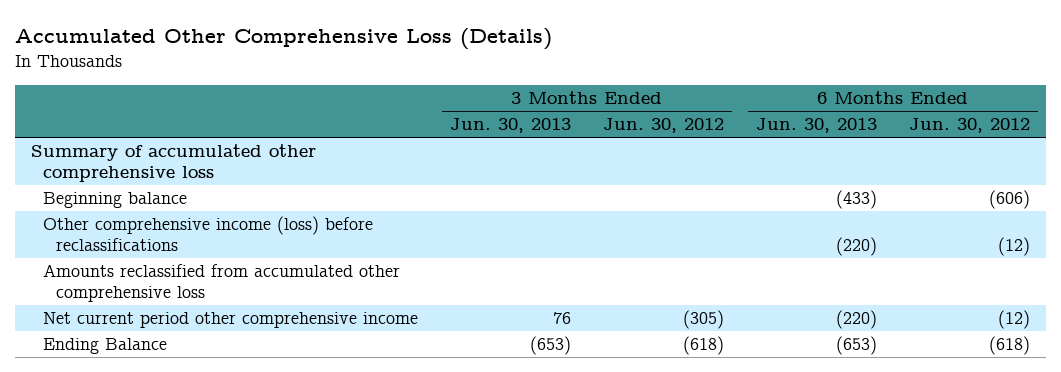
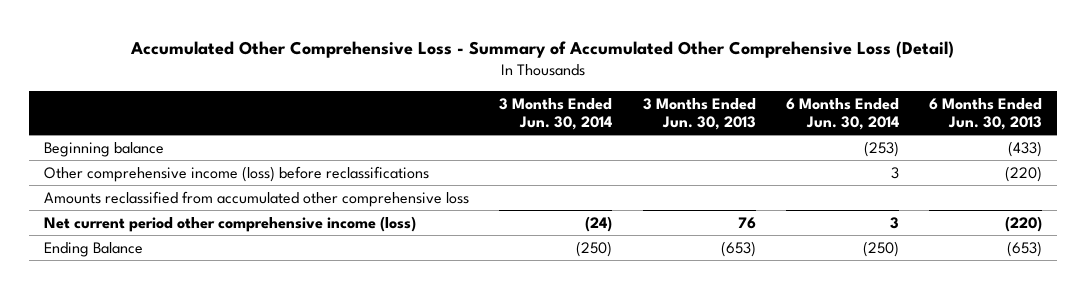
- Accumulated Other Comprehensive Loss (Details)
+ Accumulated Other Comprehensive Loss - Summary of Accumulated Other Comprehensive Loss (Detail)
- | 3 Months Ended Jun. 30, 2013 | 3 Months Ended Jun. 30, 2012 | 6 Months Ended Jun. 30, 2013 | 6 Months Ended Jun. 30, 2012
+ | 3 Months Ended Jun. 30, 2014 | 3 Months Ended Jun. 30, 2013 | 6 Months Ended Jun. 30, 2014 | 6 Months Ended Jun. 30, 2013
- Summary of accumulated other comprehensive loss
- Net current period other comprehensive income | 76 | (305) | (220) | (12)
+ Net current period other comprehensive income (loss) | (24) | 76 | 3 | (220)

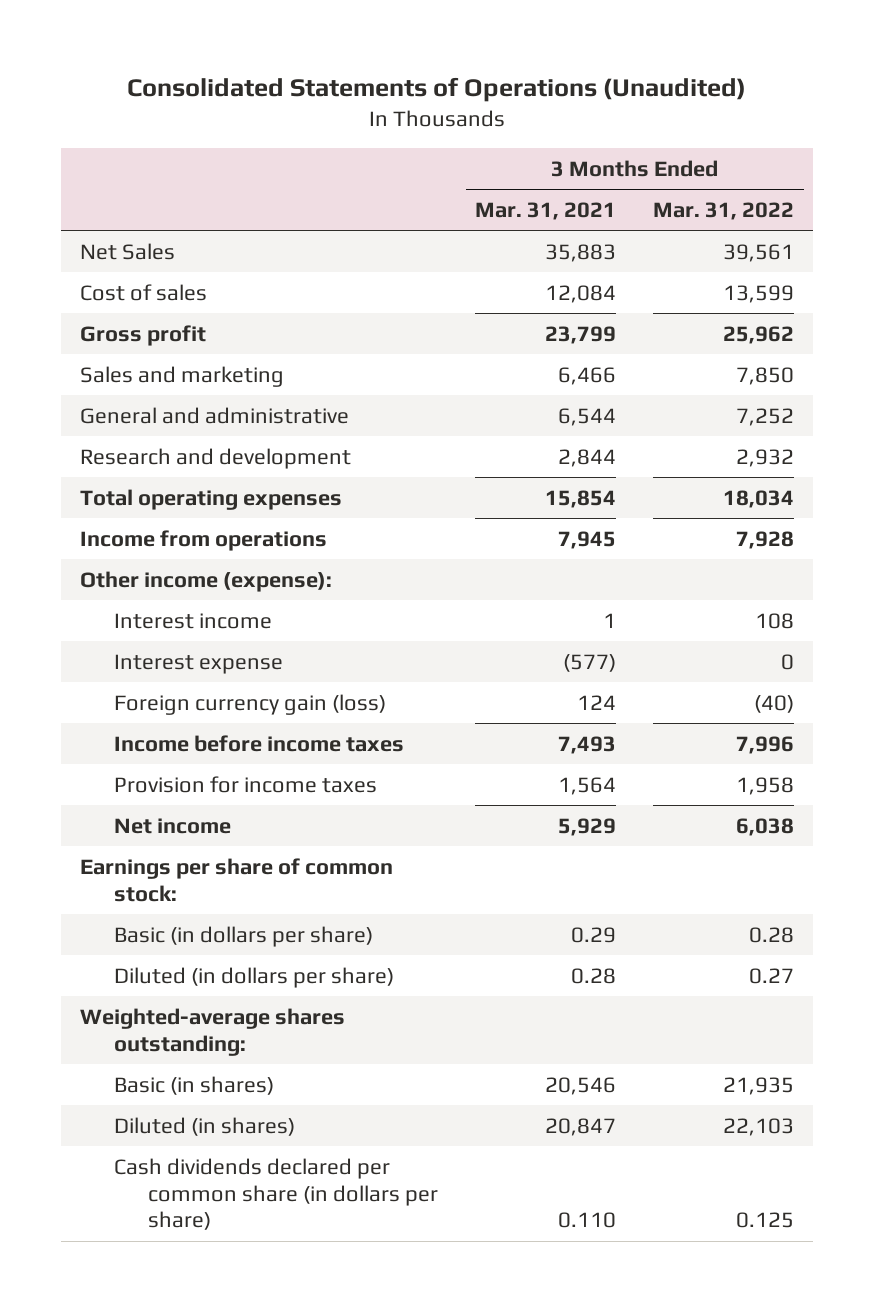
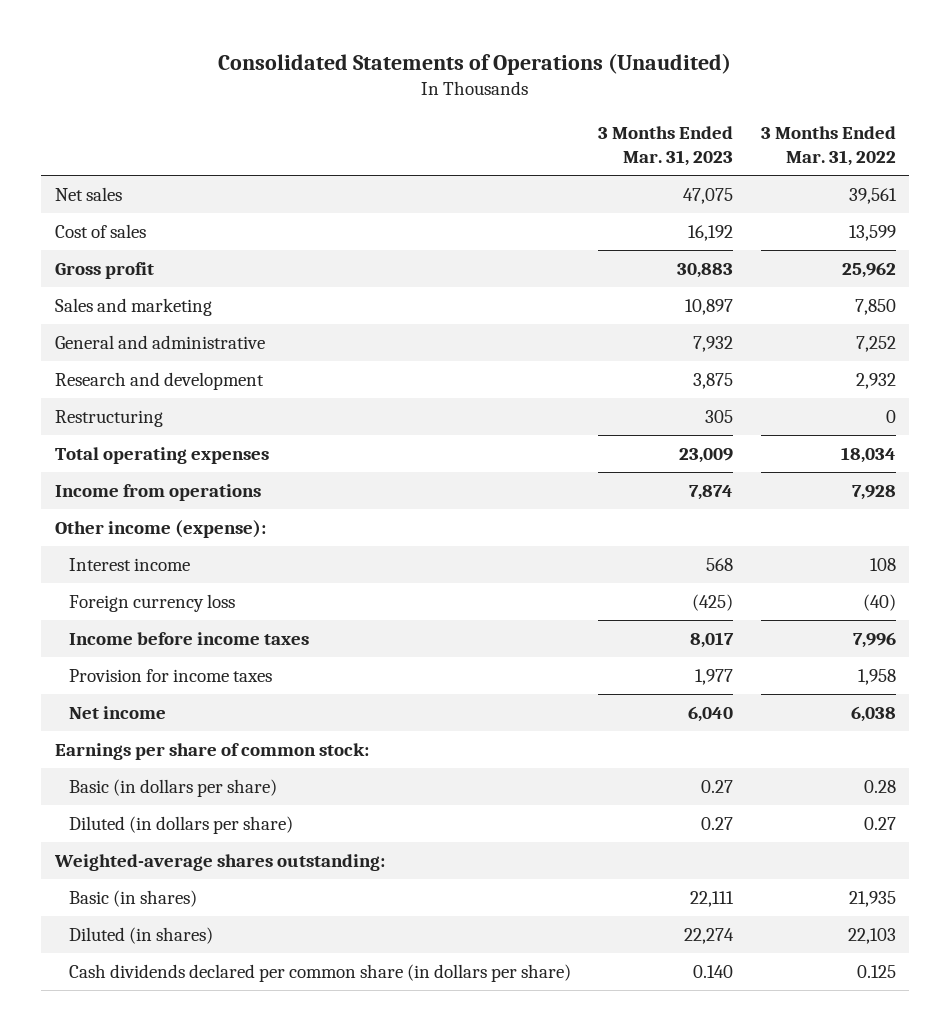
- | 3 Months Ended Mar. 31, 2021 | 3 Months Ended Mar. 31, 2022
+ | 3 Months Ended Mar. 31, 2023 | 3 Months Ended Mar. 31, 2022
- Net Sales | 35,883 | 39,561
+ Net sales | 47,075 | 39,561
+ Restructuring | 305 | 0
- Interest expense | (577) | 0
- Foreign currency gain (loss) | 124 | (40)
+ Foreign currency loss | (425) | (40)

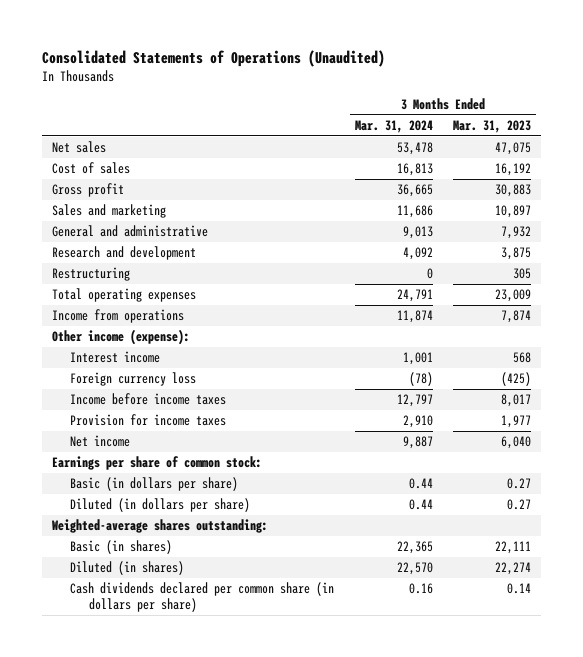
- | 3 Months Ended Mar. 31, 2023 | 3 Months Ended Mar. 31, 2022
+ | 3 Months Ended Mar. 31, 2024 | 3 Months Ended Mar. 31, 2023
- Cash dividends declared per common share (in dollars per share) | 0.140 | 0.125
+ Cash dividends declared per common share (in dollars per share) | 0.16 | 0.14

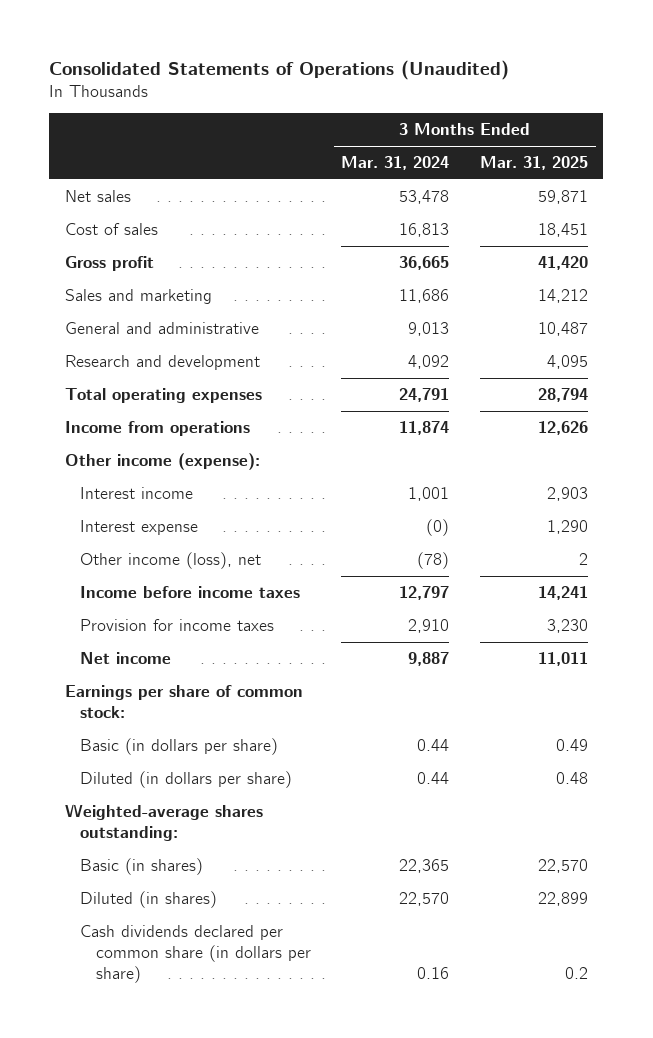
- | 3 Months Ended Mar. 31, 2024 | 3 Months Ended Mar. 31, 2023
+ | 3 Months Ended Mar. 31, 2024 | 3 Months Ended Mar. 31, 2025
- Restructuring | 0 | 305
- Foreign currency loss | (78) | (425)
+ Interest expense | (0) | 1,290
+ Other income (loss), net | (78) | 2

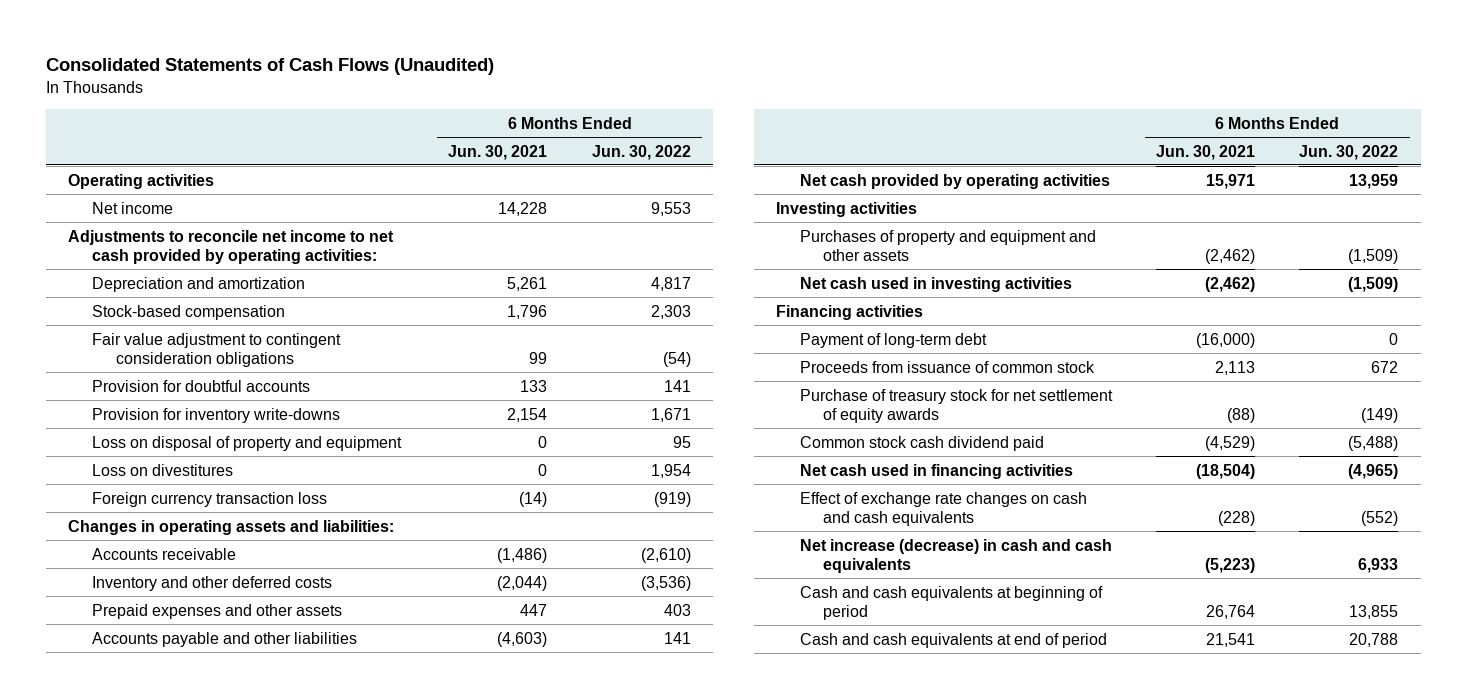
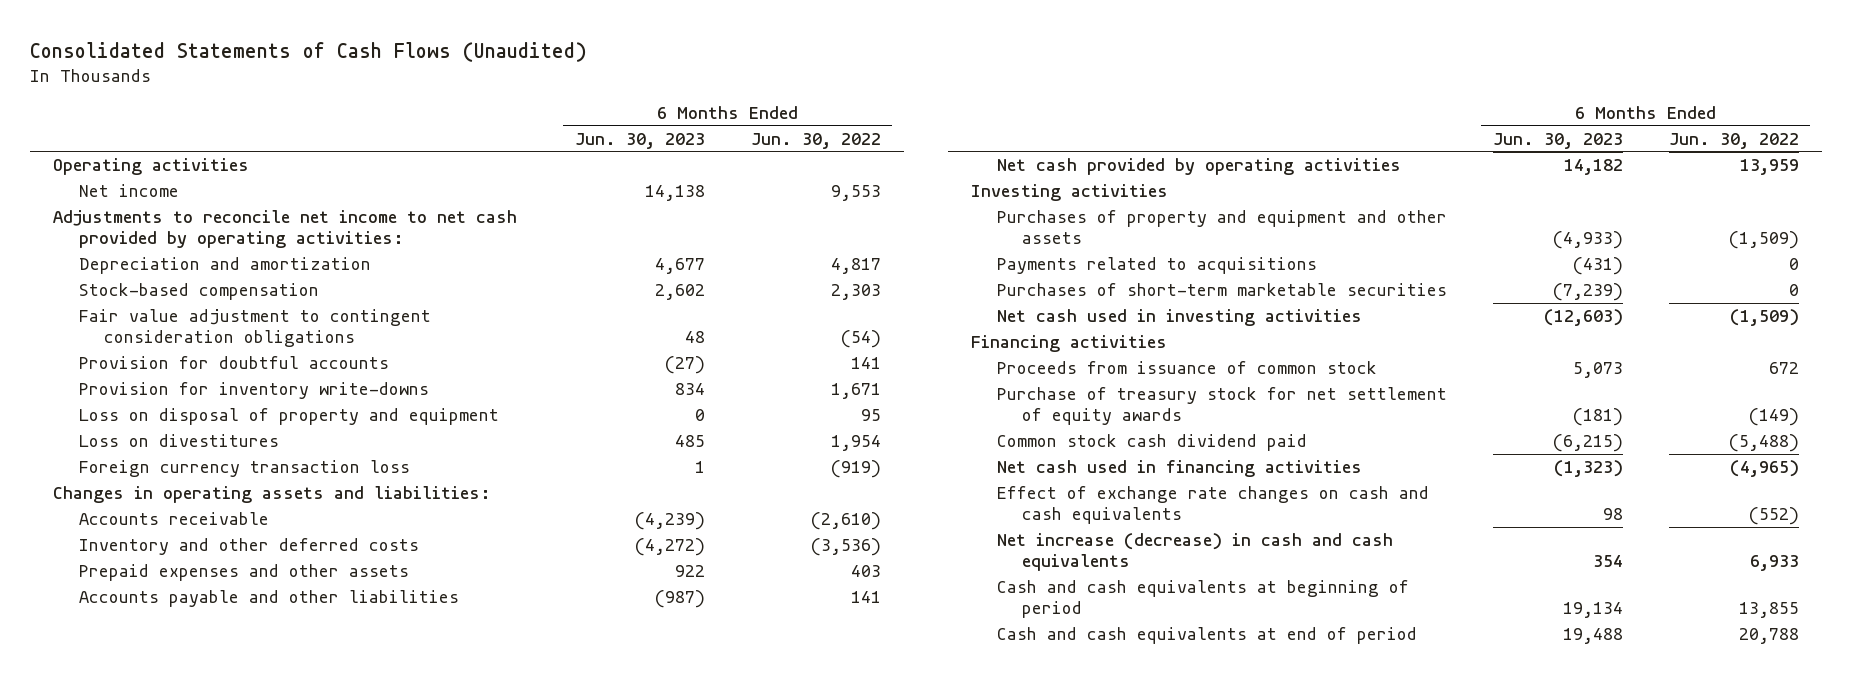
- | 6 Months Ended Jun. 30, 2021 | 6 Months Ended Jun. 30, 2022
+ | 6 Months Ended Jun. 30, 2023 | 6 Months Ended Jun. 30, 2022
+ Payments related to acquisitions | (431) | 0
+ Purchases of short-term marketable securities | (7,239) | 0
- Payment of long-term debt | (16,000) | 0

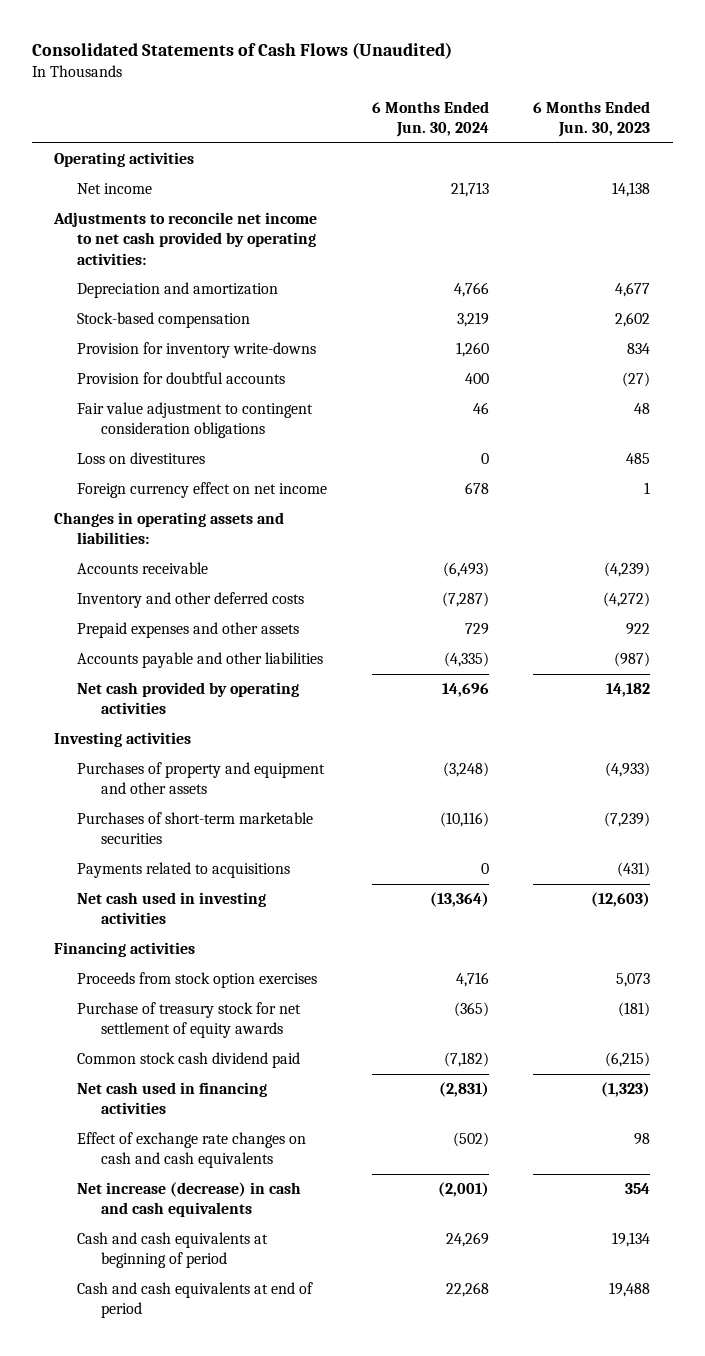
- | 6 Months Ended Jun. 30, 2023 | 6 Months Ended Jun. 30, 2022
+ | 6 Months Ended Jun. 30, 2024 | 6 Months Ended Jun. 30, 2023
- Loss on disposal of property and equipment | 0 | 95
moved down: Provision for doubtful accounts | 400 | (27)
moved down: Fair value adjustment to contingent consideration obligations | 46 | 48
- Foreign currency transaction loss | 1 | (919)
+ Foreign currency effect on net income | 678 | 1
moved down: Payments related to acquisitions | 0 | (431)
- Proceeds from issuance of common stock | 5,073 | 672
+ Proceeds from stock option exercises | 4,716 | 5,073

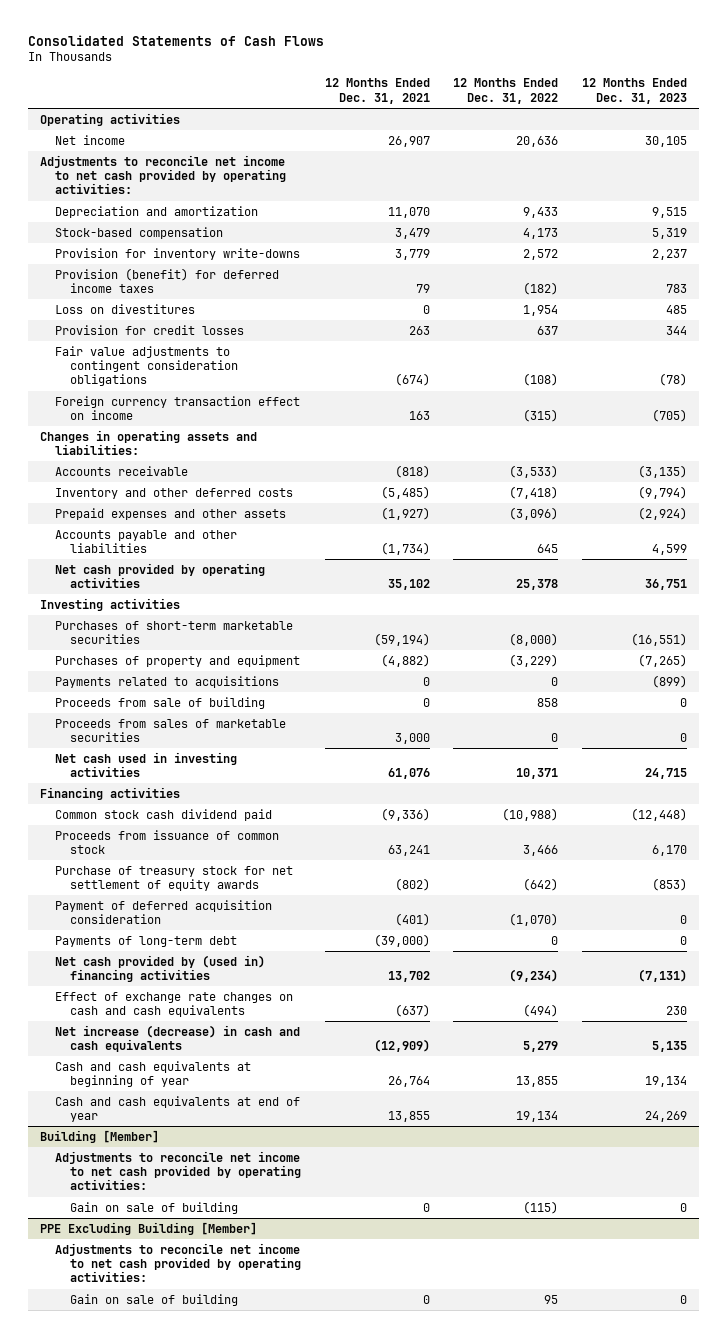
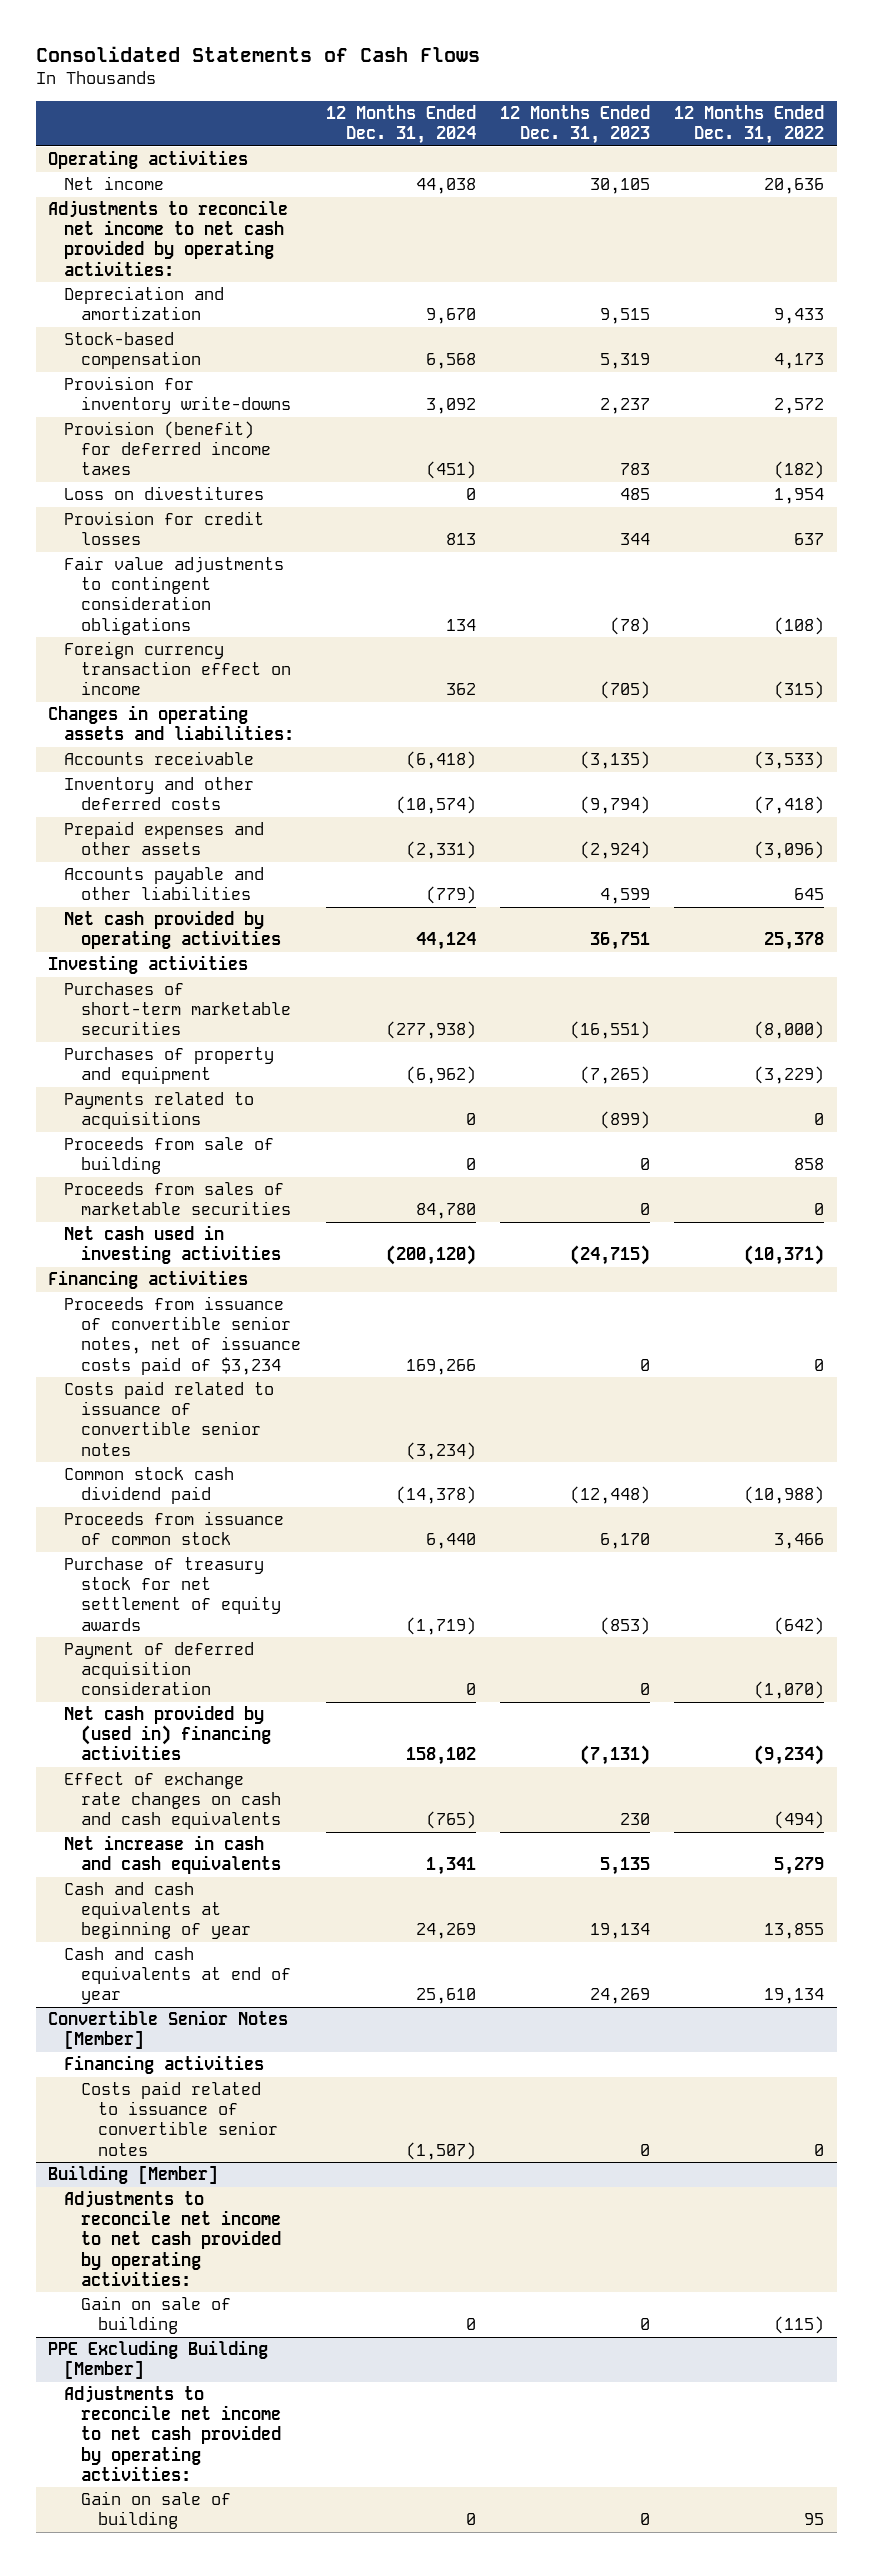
- | 12 Months Ended Dec. 31, 2021 | 12 Months Ended Dec. 31, 2022 | 12 Months Ended Dec. 31, 2023
+ | 12 Months Ended Dec. 31, 2024 | 12 Months Ended Dec. 31, 2023 | 12 Months Ended Dec. 31, 2022
- Net cash used in investing activities | 61,076 | 10,371 | 24,715
+ Net cash used in investing activities | (200,120) | (24,715) | (10,371)
+ Proceeds from issuance of convertible senior notes, net of issuance costs paid of $3,234 | 169,266 | 0 | 0
+ Costs paid related to issuance of convertible senior notes | (3,234) | |
- Payments of long-term debt | (39,000) | 0 | 0
- Net increase (decrease) in cash and cash equivalents | (12,909) | 5,279 | 5,135
+ Net increase in cash and cash equivalents | 1,341 | 5,135 | 5,279
+ Convertible Senior Notes [Member]
+ Financing activities
+ Costs paid related to issuance of convertible senior notes | (1,507) | 0 | 0

